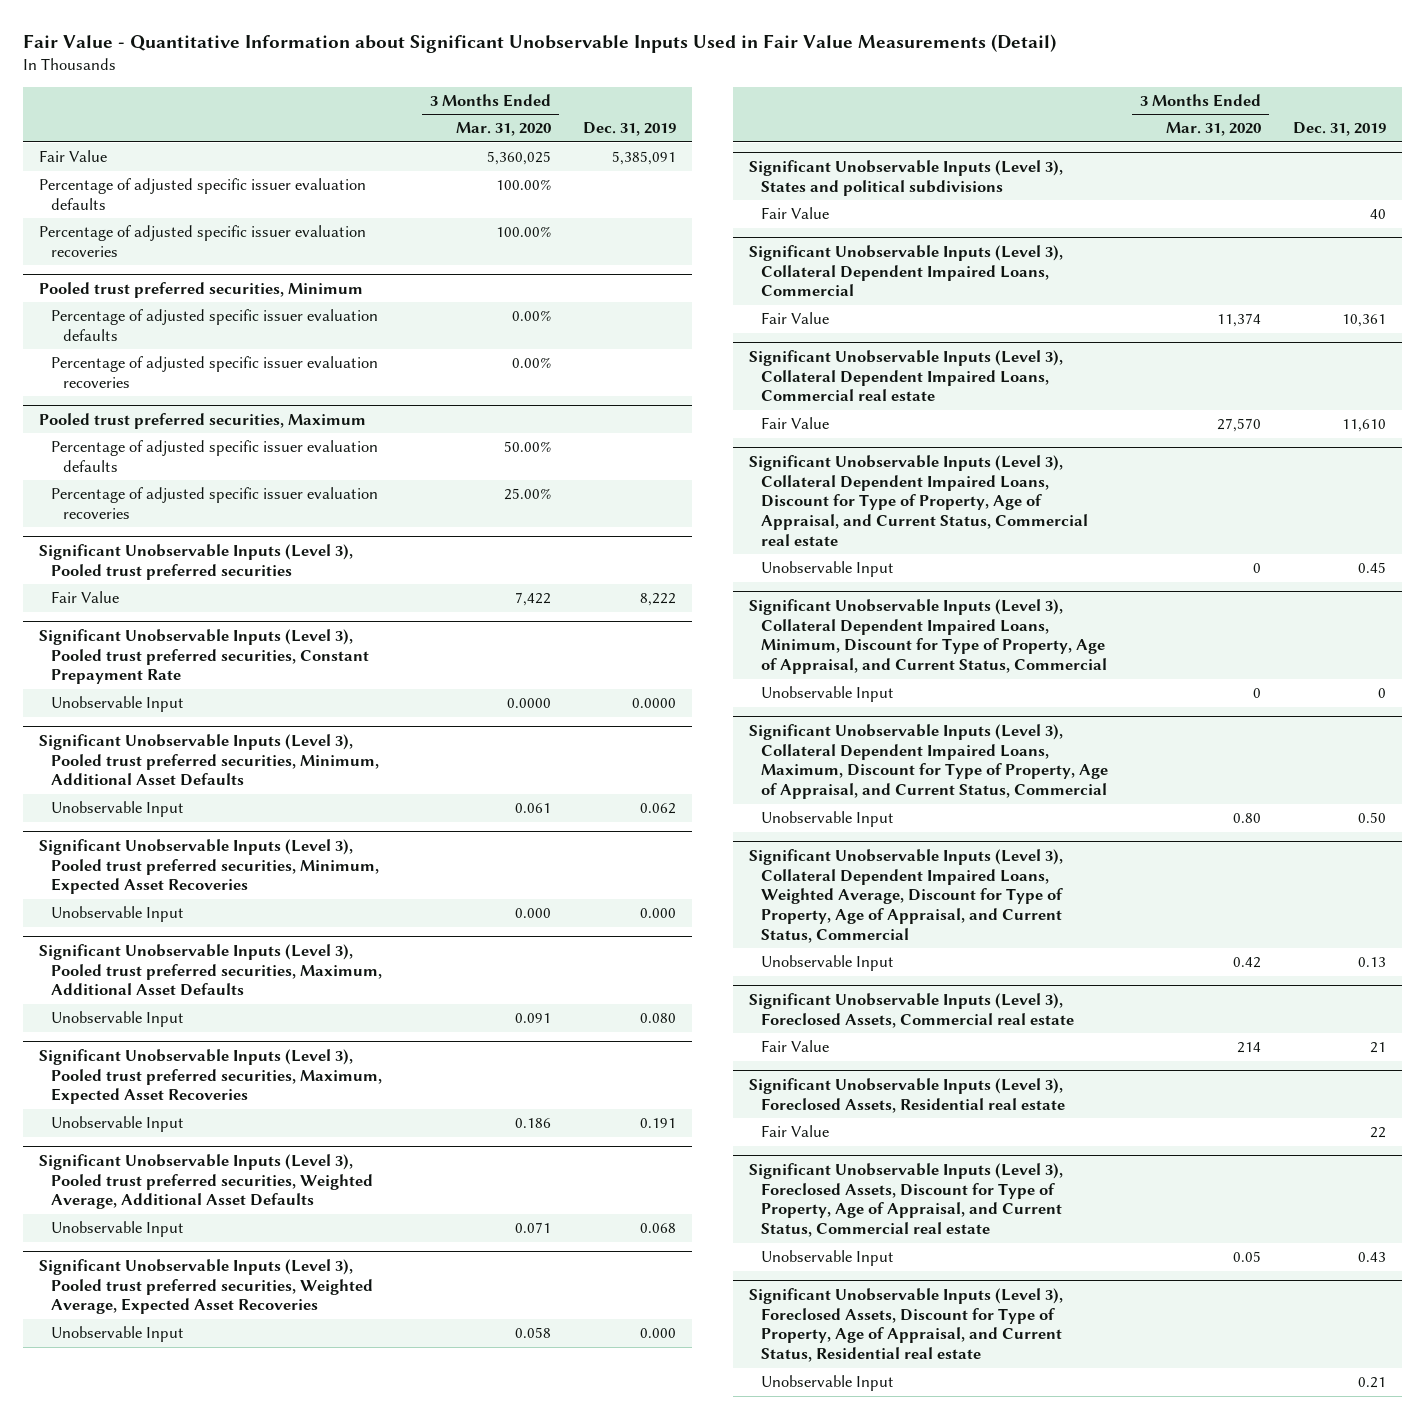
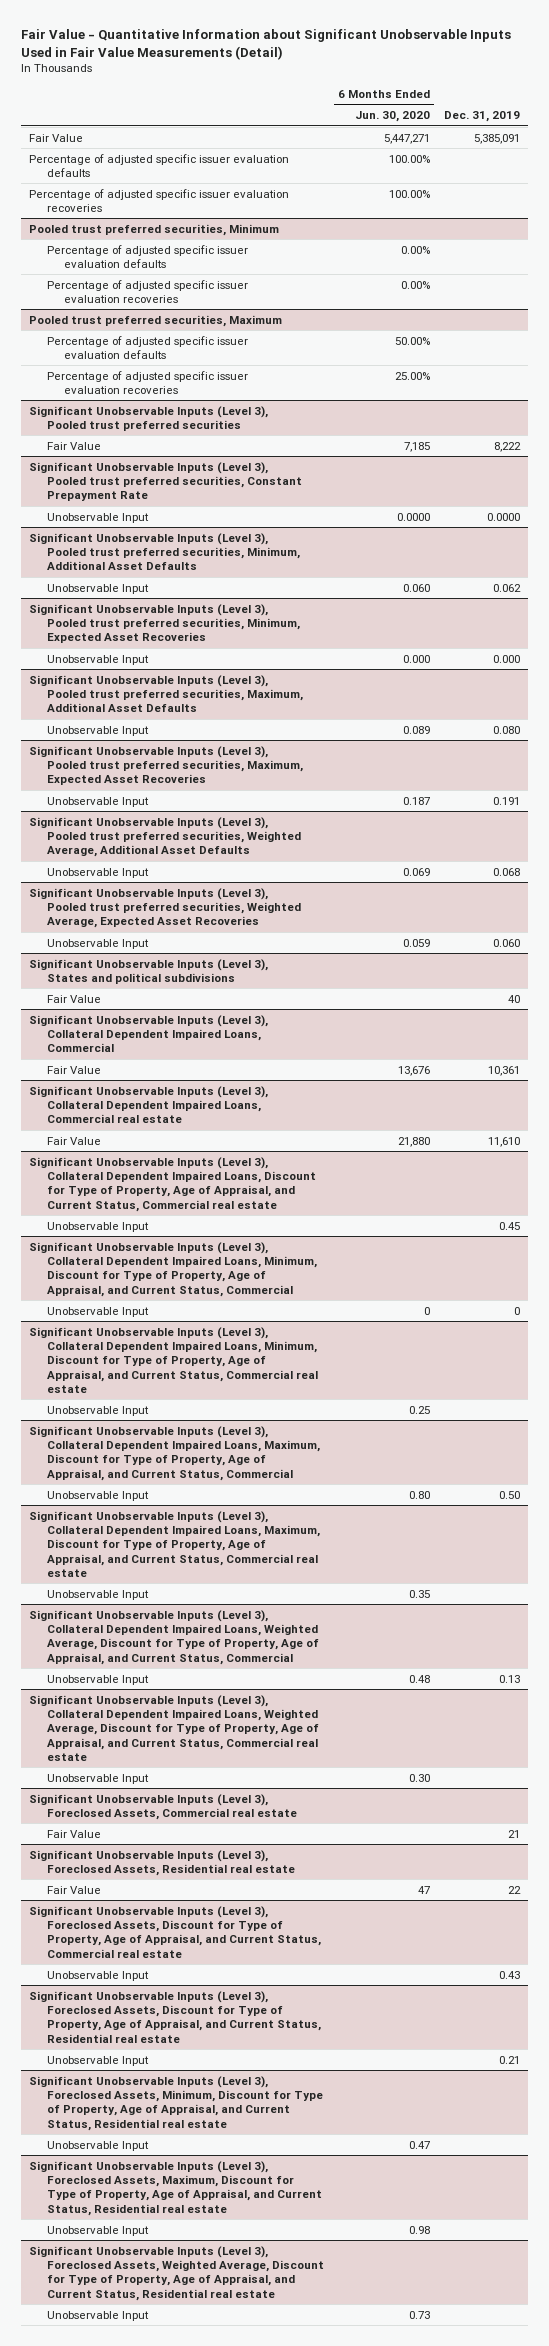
- | 3 Months Ended Mar. 31, 2020 | Dec. 31, 2019
+ | 6 Months Ended Jun. 30, 2020 | Dec. 31, 2019
@ Significant Unobservable Inputs (Level 3), Pooled trust preferred securities, Weighted Average, Expected Asset Recoveries
- Unobservable Input | 0.058 | 0.000
+ Unobservable Input | 0.059 | 0.060
+ Significant Unobservable Inputs (Level 3), Collateral Dependent Impaired Loans, Minimum, Discount for Type of Property, Age of Appraisal, and Current Status, Commercial real estate
+ Unobservable Input | 0.25 |
+ Significant Unobservable Inputs (Level 3), Collateral Dependent Impaired Loans, Maximum, Discount for Type of Property, Age of Appraisal, and Current Status, Commercial real estate
+ Unobservable Input | 0.35 |
+ Significant Unobservable Inputs (Level 3), Collateral Dependent Impaired Loans, Weighted Average, Discount for Type of Property, Age of Appraisal, and Current Status, Commercial real estate
+ Unobservable Input | 0.30 |
+ Significant Unobservable Inputs (Level 3), Foreclosed Assets, Minimum, Discount for Type of Property, Age of Appraisal, and Current Status, Residential real estate
+ Unobservable Input | 0.47 |
+ Significant Unobservable Inputs (Level 3), Foreclosed Assets, Maximum, Discount for Type of Property, Age of Appraisal, and Current Status, Residential real estate
+ Unobservable Input | 0.98 |
+ Significant Unobservable Inputs (Level 3), Foreclosed Assets, Weighted Average, Discount for Type of Property, Age of Appraisal, and Current Status, Residential real estate
+ Unobservable Input | 0.73 |

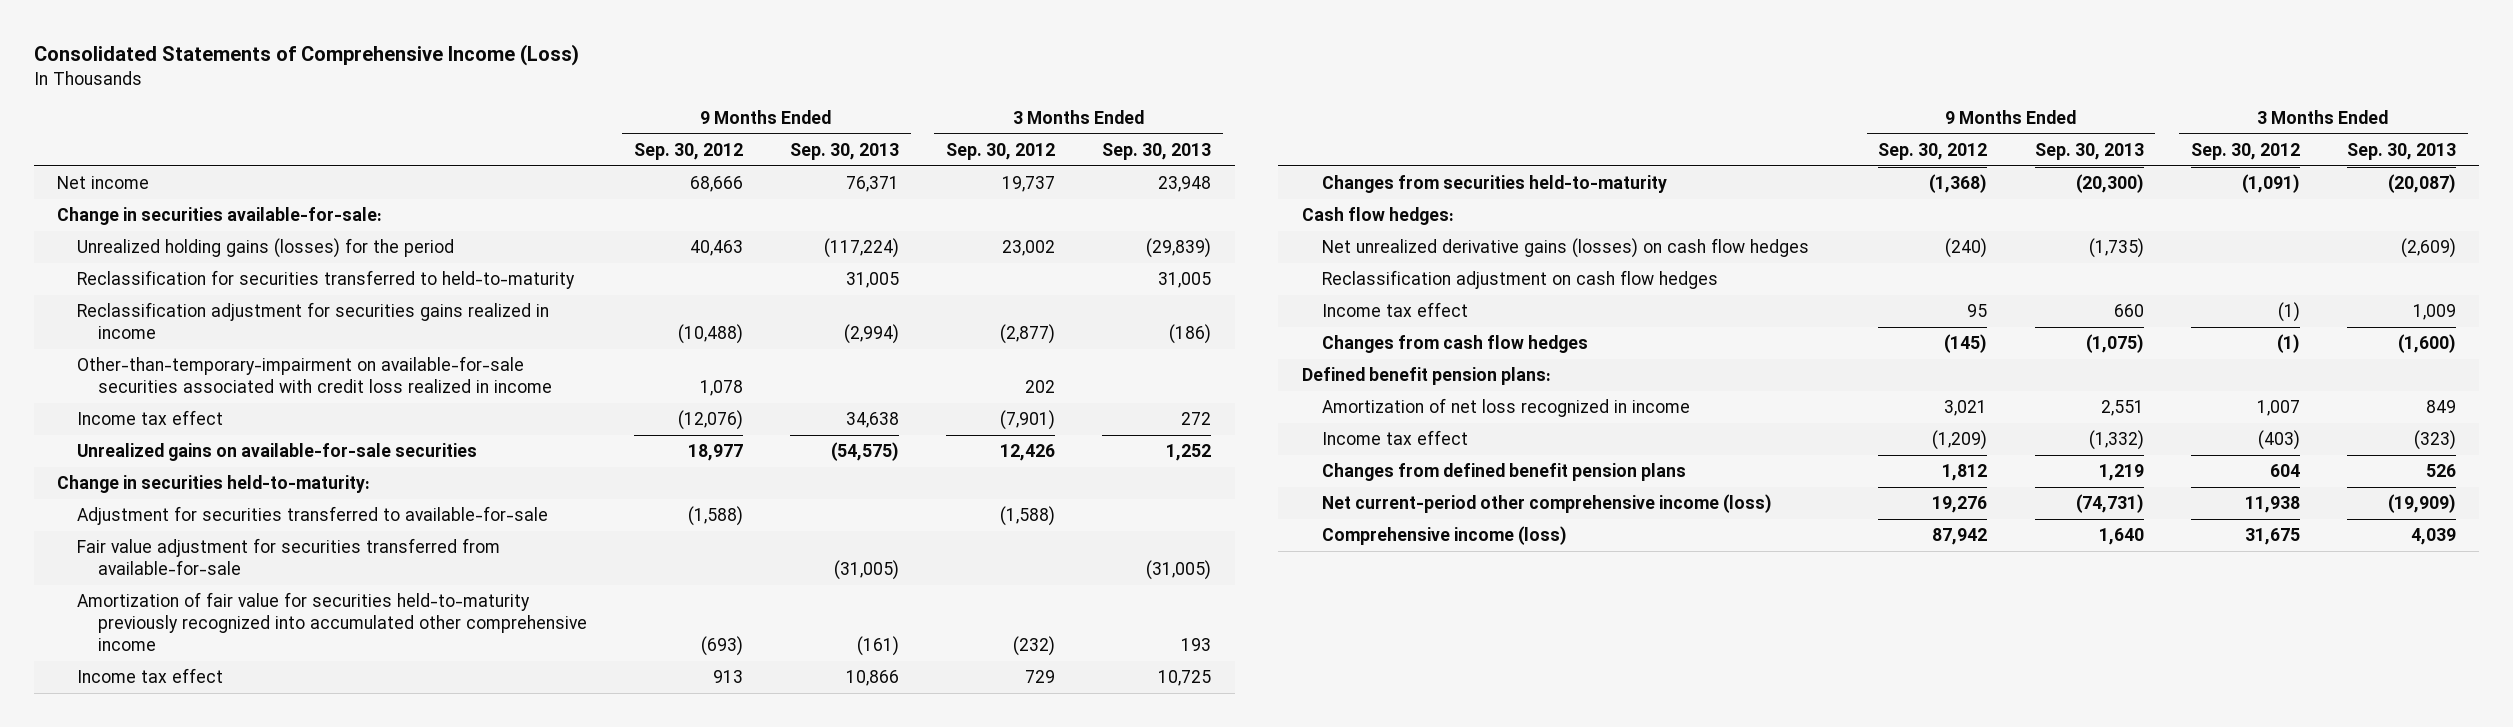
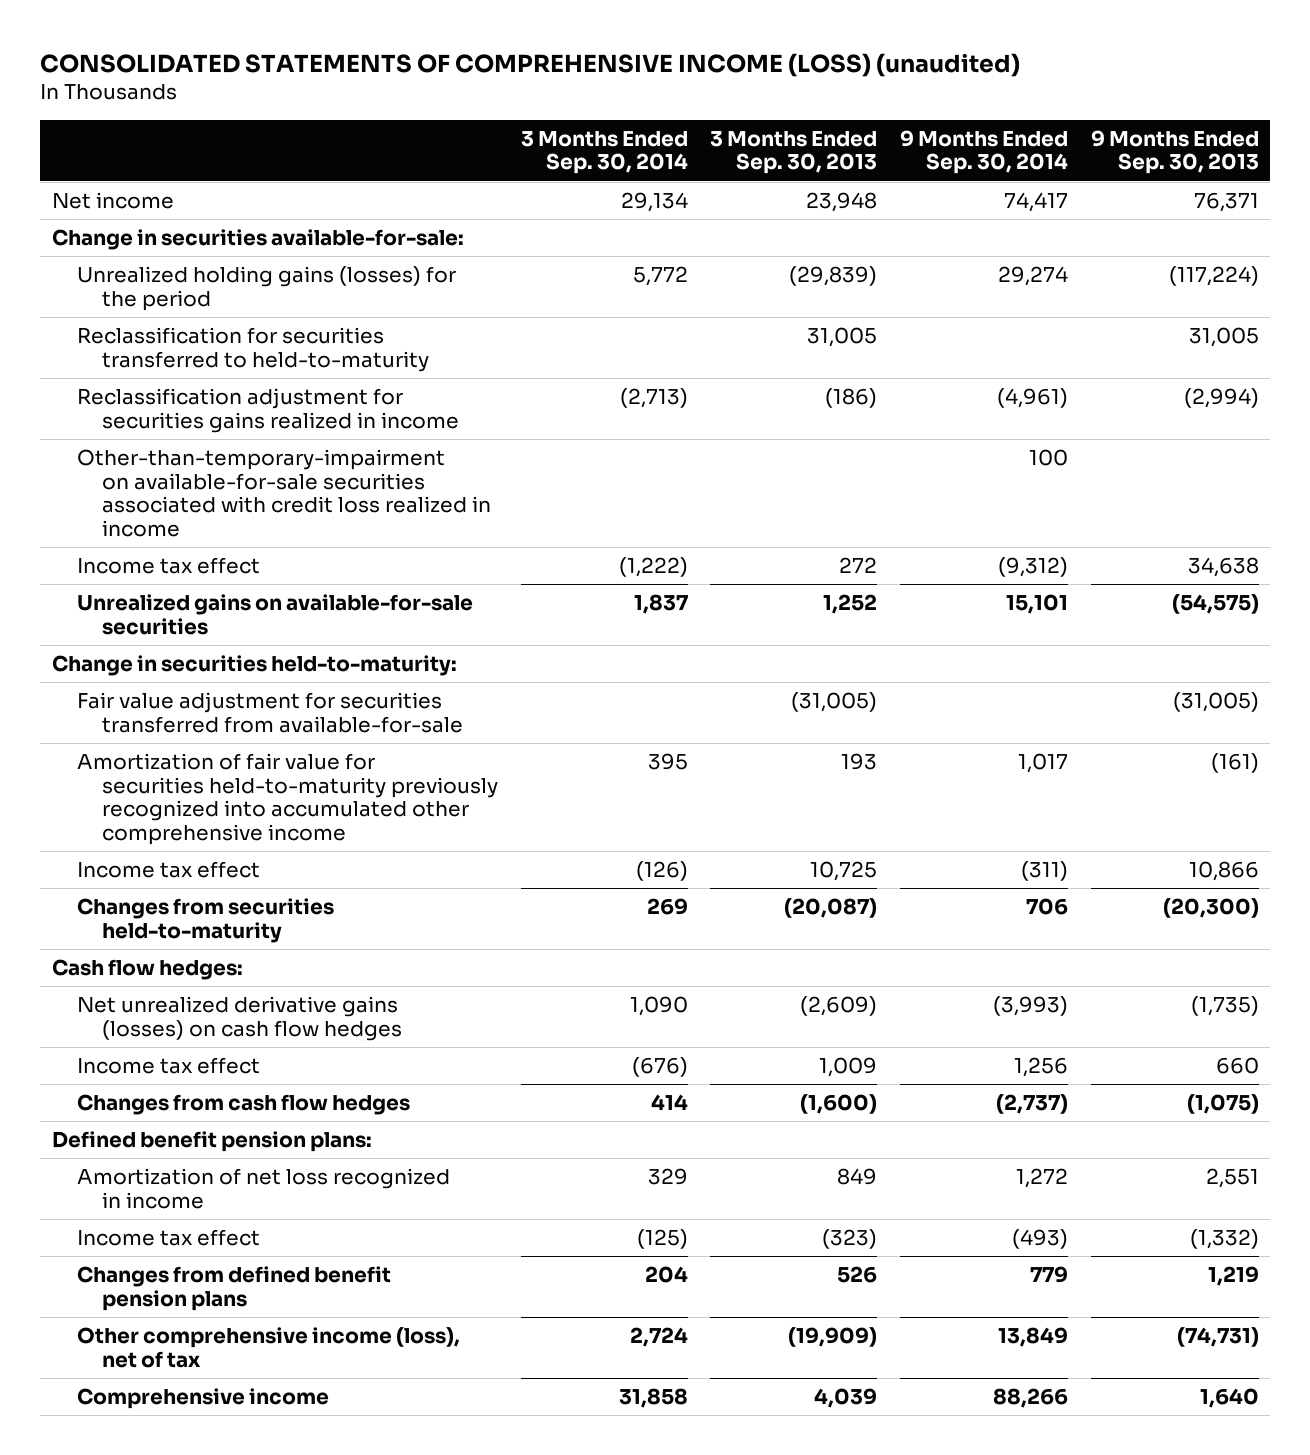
- Consolidated Statements of Comprehensive Income (Loss)
+ CONSOLIDATED STATEMENTS OF COMPREHENSIVE INCOME (LOSS) (unaudited)
- | 9 Months Ended Sep. 30, 2012 | 9 Months Ended Sep. 30, 2013 | 3 Months Ended Sep. 30, 2012 | 3 Months Ended Sep. 30, 2013
+ | 3 Months Ended Sep. 30, 2014 | 3 Months Ended Sep. 30, 2013 | 9 Months Ended Sep. 30, 2014 | 9 Months Ended Sep. 30, 2013
- Adjustment for securities transferred to available-for-sale | (1,588) | | (1,588) |
- Reclassification adjustment on cash flow hedges
- Net current-period other comprehensive income (loss) | 19,276 | (74,731) | 11,938 | (19,909)
- Comprehensive income (loss) | 87,942 | 1,640 | 31,675 | 4,039
+ Other comprehensive income (loss), net of tax | 2,724 | (19,909) | 13,849 | (74,731)
+ Comprehensive income | 31,858 | 4,039 | 88,266 | 1,640

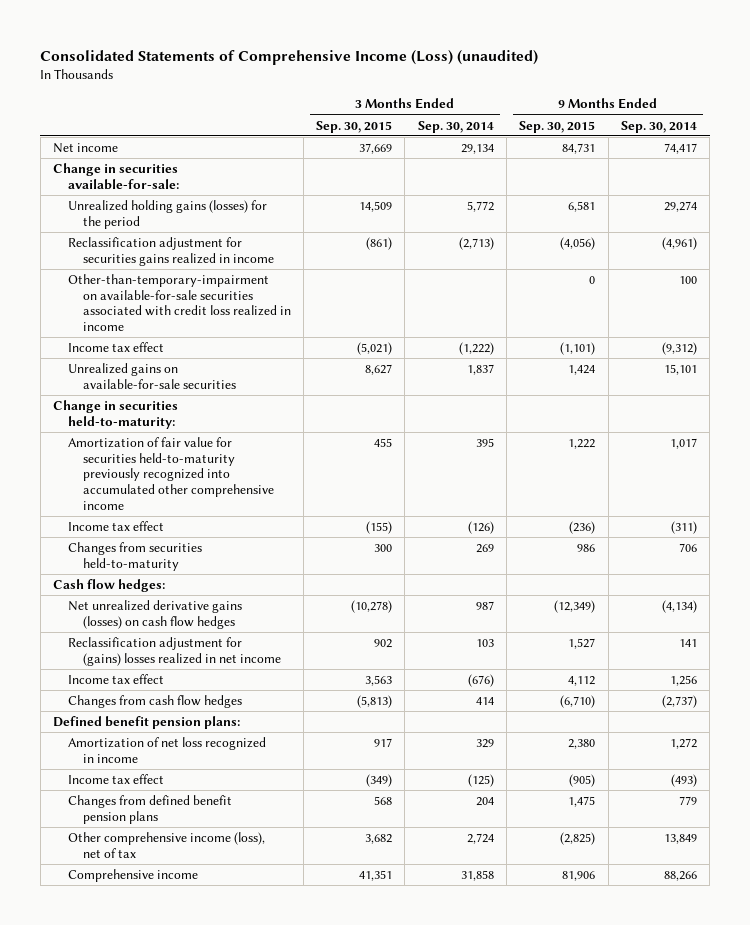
- CONSOLIDATED STATEMENTS OF COMPREHENSIVE INCOME (LOSS) (unaudited)
+ Consolidated Statements of Comprehensive Income (Loss) (unaudited)
- | 3 Months Ended Sep. 30, 2014 | 3 Months Ended Sep. 30, 2013 | 9 Months Ended Sep. 30, 2014 | 9 Months Ended Sep. 30, 2013
+ | 3 Months Ended Sep. 30, 2015 | 3 Months Ended Sep. 30, 2014 | 9 Months Ended Sep. 30, 2015 | 9 Months Ended Sep. 30, 2014
- Reclassification for securities transferred to held-to-maturity | | 31,005 | | 31,005
- Fair value adjustment for securities transferred from available-for-sale | | (31,005) | | (31,005)
- Net unrealized derivative gains (losses) on cash flow hedges | 1,090 | (2,609) | (3,993) | (1,735)
+ Net unrealized derivative gains (losses) on cash flow hedges | (10,278) | 987 | (12,349) | (4,134)
+ Reclassification adjustment for (gains) losses realized in net income | 902 | 103 | 1,527 | 141

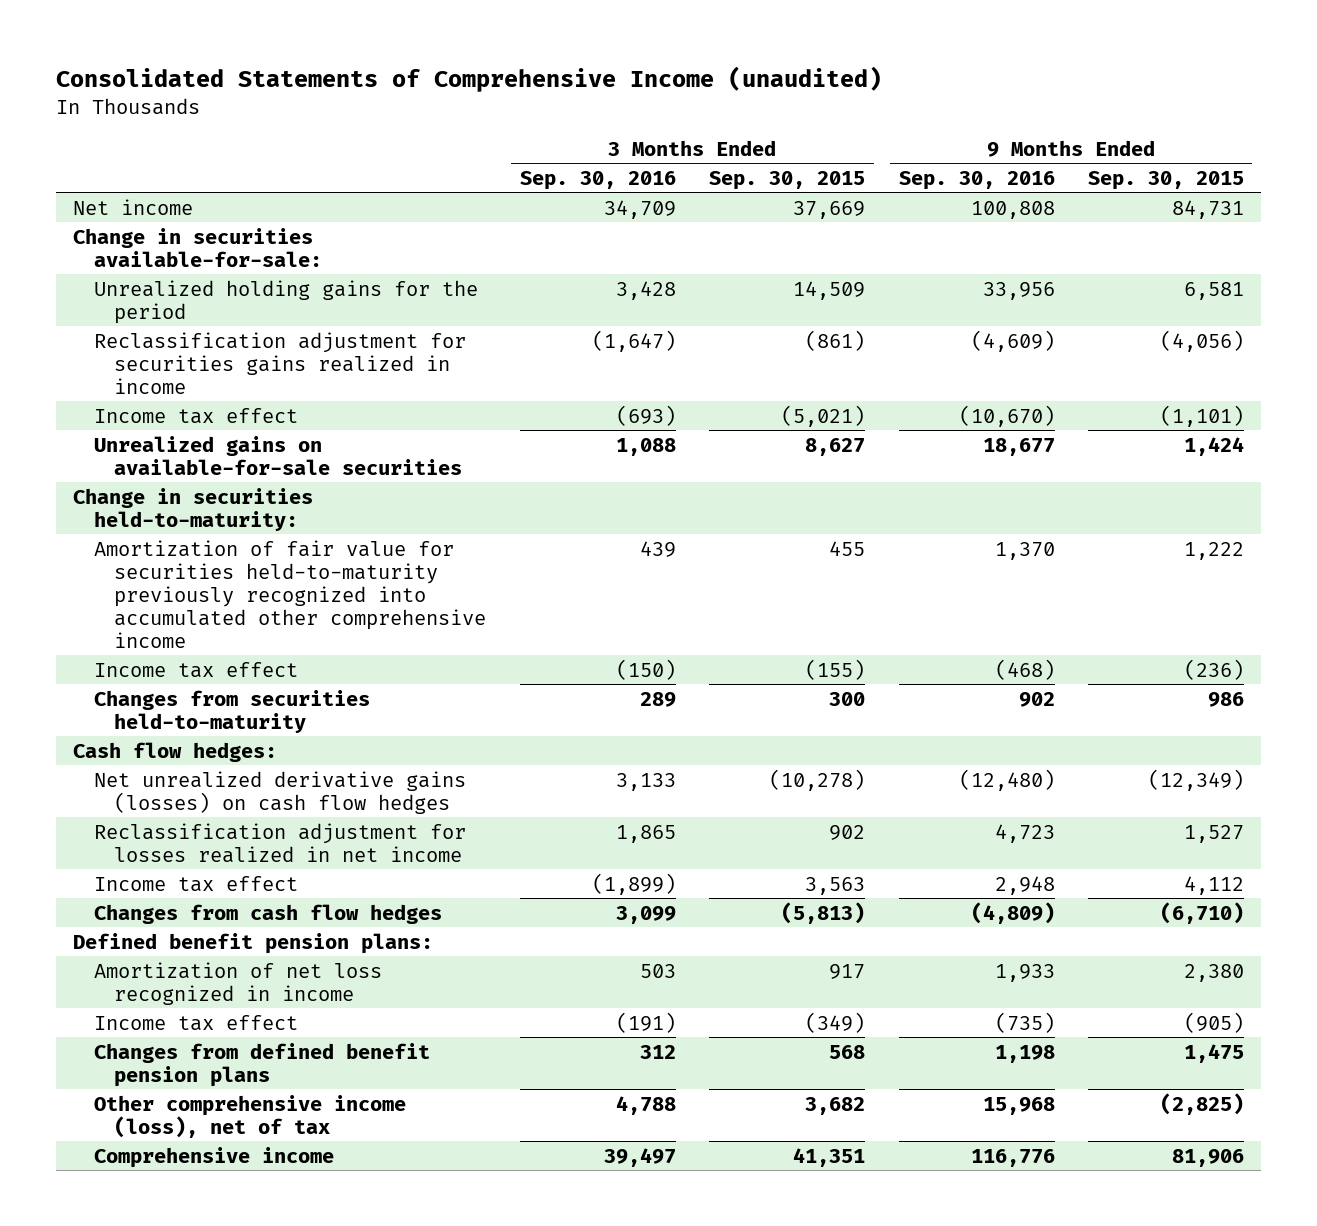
- Consolidated Statements of Comprehensive Income (Loss) (unaudited)
+ Consolidated Statements of Comprehensive Income (unaudited)
- | 3 Months Ended Sep. 30, 2015 | 3 Months Ended Sep. 30, 2014 | 9 Months Ended Sep. 30, 2015 | 9 Months Ended Sep. 30, 2014
+ | 3 Months Ended Sep. 30, 2016 | 3 Months Ended Sep. 30, 2015 | 9 Months Ended Sep. 30, 2016 | 9 Months Ended Sep. 30, 2015
- Unrealized holding gains (losses) for the period | 14,509 | 5,772 | 6,581 | 29,274
+ Unrealized holding gains for the period | 3,428 | 14,509 | 33,956 | 6,581
- Other-than-temporary-impairment on available-for-sale securities associated with credit loss realized in income | | | 0 | 100
- Reclassification adjustment for (gains) losses realized in net income | 902 | 103 | 1,527 | 141
+ Reclassification adjustment for losses realized in net income | 1,865 | 902 | 4,723 | 1,527

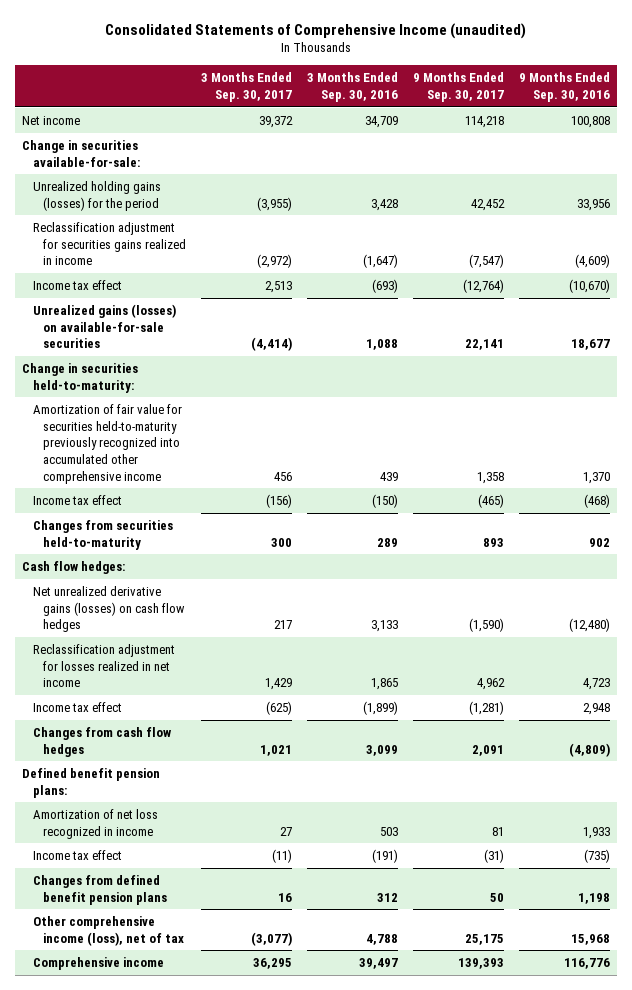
- | 3 Months Ended Sep. 30, 2016 | 3 Months Ended Sep. 30, 2015 | 9 Months Ended Sep. 30, 2016 | 9 Months Ended Sep. 30, 2015
+ | 3 Months Ended Sep. 30, 2017 | 3 Months Ended Sep. 30, 2016 | 9 Months Ended Sep. 30, 2017 | 9 Months Ended Sep. 30, 2016
- Unrealized holding gains for the period | 3,428 | 14,509 | 33,956 | 6,581
+ Unrealized holding gains (losses) for the period | (3,955) | 3,428 | 42,452 | 33,956
- Unrealized gains on available-for-sale securities | 1,088 | 8,627 | 18,677 | 1,424
+ Unrealized gains (losses) on available-for-sale securities | (4,414) | 1,088 | 22,141 | 18,677

